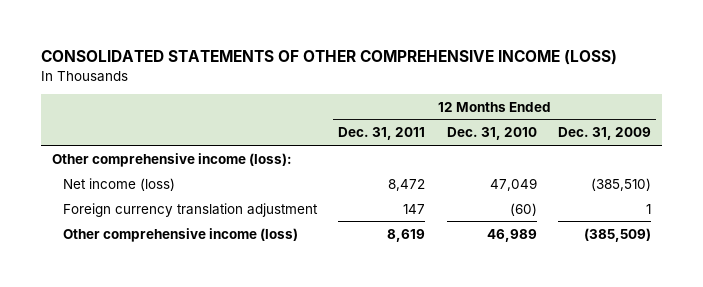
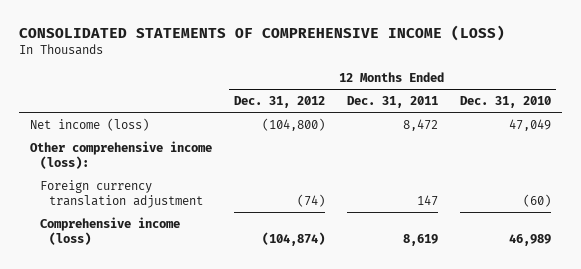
- CONSOLIDATED STATEMENTS OF OTHER COMPREHENSIVE INCOME (LOSS)
+ CONSOLIDATED STATEMENTS OF COMPREHENSIVE INCOME (LOSS)
- | 12 Months Ended Dec. 31, 2011 | 12 Months Ended Dec. 31, 2010 | 12 Months Ended Dec. 31, 2009
+ | 12 Months Ended Dec. 31, 2012 | 12 Months Ended Dec. 31, 2011 | 12 Months Ended Dec. 31, 2010
moved down: Other comprehensive income (loss):
- Other comprehensive income (loss) | 8,619 | 46,989 | (385,509)
+ Comprehensive income (loss) | (104,874) | 8,619 | 46,989

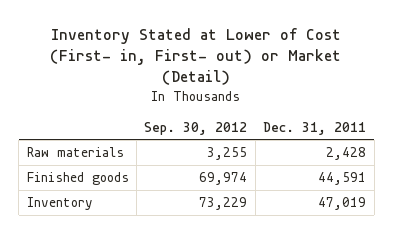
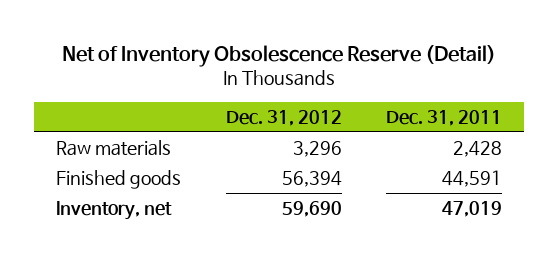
- Inventory Stated at Lower of Cost (First- in, First- out) or Market (Detail)
+ Net of Inventory Obsolescence Reserve (Detail)
- | Sep. 30, 2012 | Dec. 31, 2011
+ | Dec. 31, 2012 | Dec. 31, 2011
- Inventory | 73,229 | 47,019
+ Inventory, net | 59,690 | 47,019

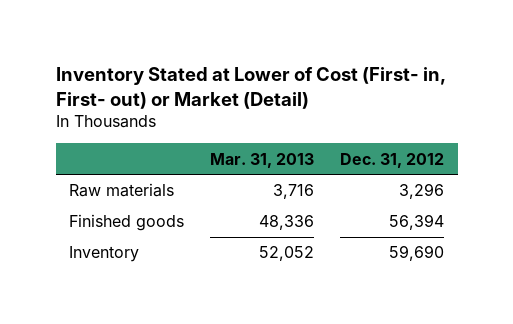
- Net of Inventory Obsolescence Reserve (Detail)
+ Inventory Stated at Lower of Cost (First- in, First- out) or Market (Detail)
- | Dec. 31, 2012 | Dec. 31, 2011
+ | Mar. 31, 2013 | Dec. 31, 2012
- Inventory, net | 59,690 | 47,019
+ Inventory | 52,052 | 59,690

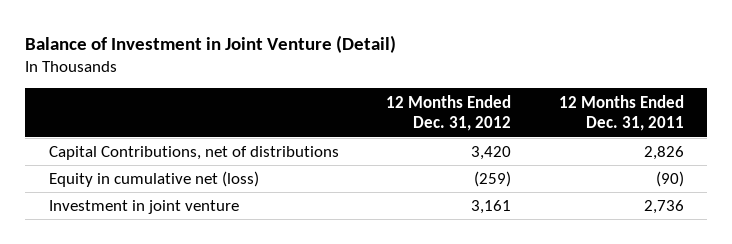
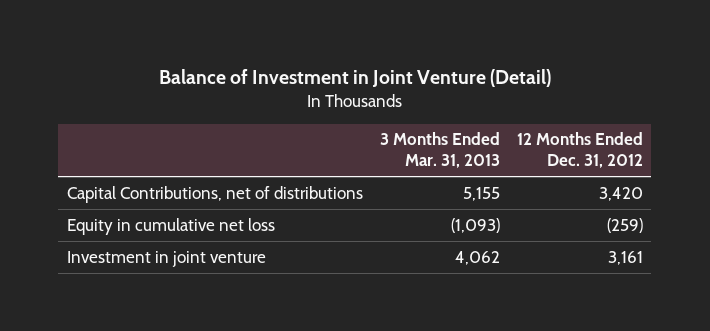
- | 12 Months Ended Dec. 31, 2012 | 12 Months Ended Dec. 31, 2011
+ | 3 Months Ended Mar. 31, 2013 | 12 Months Ended Dec. 31, 2012
- Equity in cumulative net (loss) | (259) | (90)
+ Equity in cumulative net loss | (1,093) | (259)

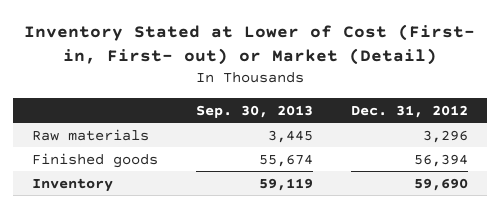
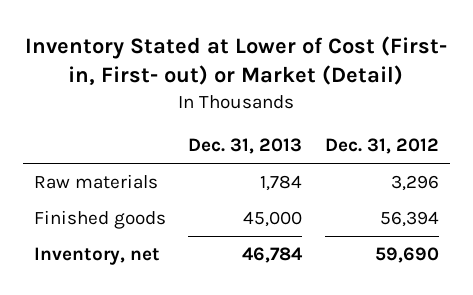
- | Sep. 30, 2013 | Dec. 31, 2012
+ | Dec. 31, 2013 | Dec. 31, 2012
- Inventory | 59,119 | 59,690
+ Inventory, net | 46,784 | 59,690

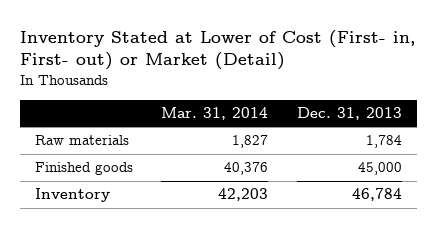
- | Dec. 31, 2013 | Dec. 31, 2012
+ | Mar. 31, 2014 | Dec. 31, 2013
- Inventory, net | 46,784 | 59,690
+ Inventory | 42,203 | 46,784

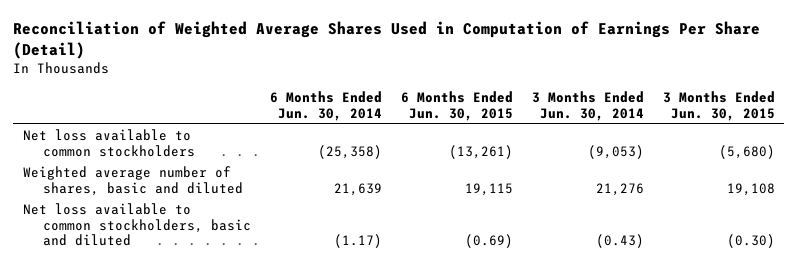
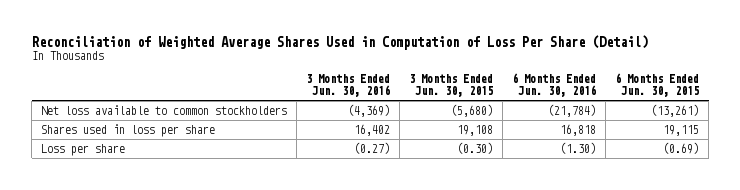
- Reconciliation of Weighted Average Shares Used in Computation of Earnings Per Share (Detail)
+ Reconciliation of Weighted Average Shares Used in Computation of Loss Per Share (Detail)
- | 6 Months Ended Jun. 30, 2014 | 6 Months Ended Jun. 30, 2015 | 3 Months Ended Jun. 30, 2014 | 3 Months Ended Jun. 30, 2015
+ | 3 Months Ended Jun. 30, 2016 | 3 Months Ended Jun. 30, 2015 | 6 Months Ended Jun. 30, 2016 | 6 Months Ended Jun. 30, 2015
- Weighted average number of shares, basic and diluted | 21,639 | 19,115 | 21,276 | 19,108
- Net loss available to common stockholders, basic and diluted | (1.17) | (0.69) | (0.43) | (0.30)
+ Shares used in loss per share | 16,402 | 19,108 | 16,818 | 19,115
+ Loss per share | (0.27) | (0.30) | (1.30) | (0.69)

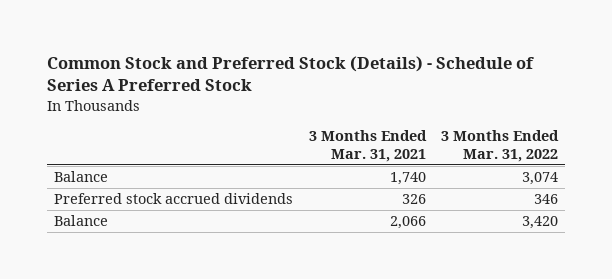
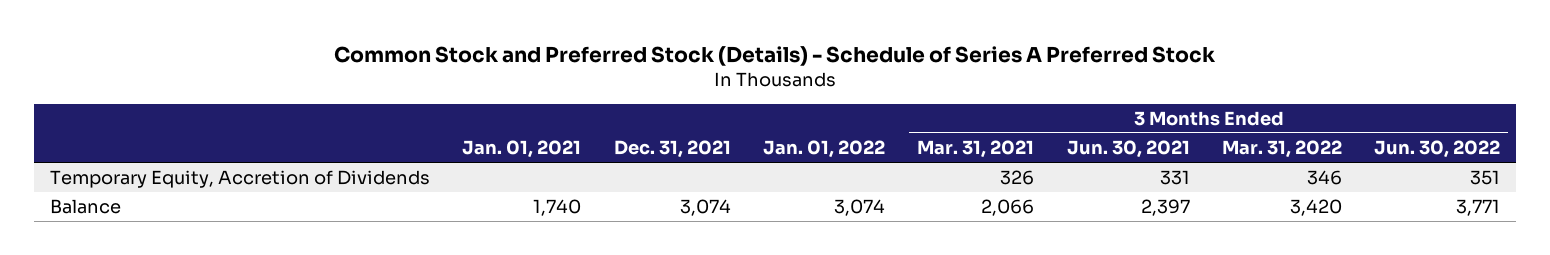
- | 3 Months Ended Mar. 31, 2021 | 3 Months Ended Mar. 31, 2022
+ | Jan. 01, 2021 | Dec. 31, 2021 | Jan. 01, 2022 | 3 Months Ended Mar. 31, 2021 | 3 Months Ended Jun. 30, 2021 | 3 Months Ended Mar. 31, 2022 | 3 Months Ended Jun. 30, 2022
- Balance | 1,740 | 3,074
- Preferred stock accrued dividends | 326 | 346
+ Temporary Equity, Accretion of Dividends | | | | 326 | 331 | 346 | 351

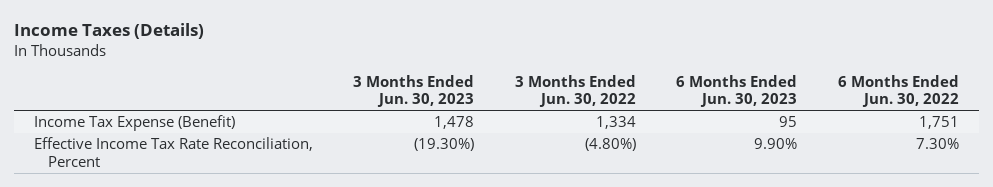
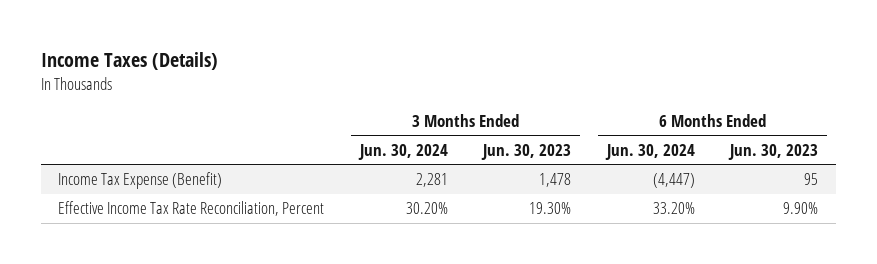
- | 3 Months Ended Jun. 30, 2023 | 3 Months Ended Jun. 30, 2022 | 6 Months Ended Jun. 30, 2023 | 6 Months Ended Jun. 30, 2022
+ | 3 Months Ended Jun. 30, 2024 | 3 Months Ended Jun. 30, 2023 | 6 Months Ended Jun. 30, 2024 | 6 Months Ended Jun. 30, 2023
- Effective Income Tax Rate Reconciliation, Percent | (19.30%) | (4.80%) | 9.90% | 7.30%
+ Effective Income Tax Rate Reconciliation, Percent | 30.20% | 19.30% | 33.20% | 9.90%

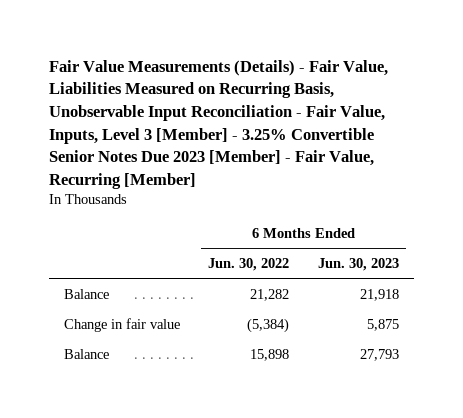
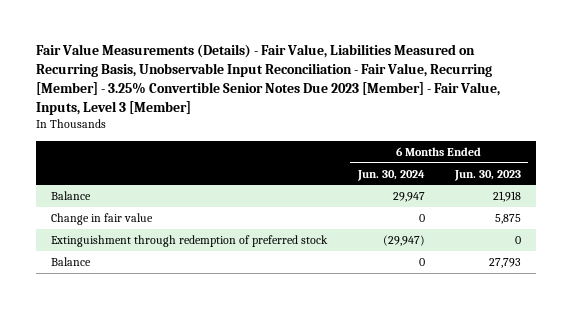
- Fair Value Measurements (Details) - Fair Value, Liabilities Measured on Recurring Basis, Unobservable Input Reconciliation - Fair Value, Inputs, Level 3 [Member] - 3.25% Convertible Senior Notes Due 2023 [Member] - Fair Value, Recurring [Member]
+ Fair Value Measurements (Details) - Fair Value, Liabilities Measured on Recurring Basis, Unobservable Input Reconciliation - Fair Value, Recurring [Member] - 3.25% Convertible Senior Notes Due 2023 [Member] - Fair Value, Inputs, Level 3 [Member]
- | 6 Months Ended Jun. 30, 2022 | 6 Months Ended Jun. 30, 2023
+ | 6 Months Ended Jun. 30, 2024 | 6 Months Ended Jun. 30, 2023
+ Extinguishment through redemption of preferred stock | (29,947) | 0

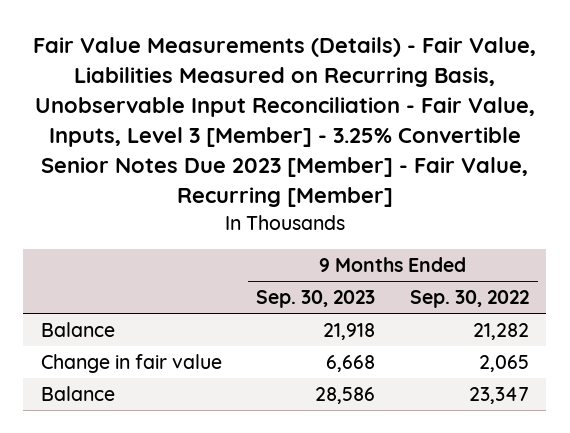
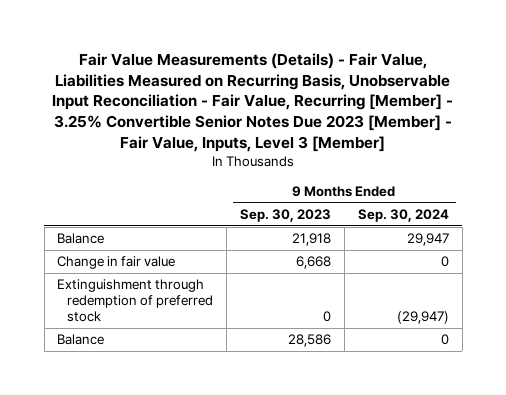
- Fair Value Measurements (Details) - Fair Value, Liabilities Measured on Recurring Basis, Unobservable Input Reconciliation - Fair Value, Inputs, Level 3 [Member] - 3.25% Convertible Senior Notes Due 2023 [Member] - Fair Value, Recurring [Member]
+ Fair Value Measurements (Details) - Fair Value, Liabilities Measured on Recurring Basis, Unobservable Input Reconciliation - Fair Value, Recurring [Member] - 3.25% Convertible Senior Notes Due 2023 [Member] - Fair Value, Inputs, Level 3 [Member]
- | 9 Months Ended Sep. 30, 2023 | 9 Months Ended Sep. 30, 2022
+ | 9 Months Ended Sep. 30, 2023 | 9 Months Ended Sep. 30, 2024
+ Extinguishment through redemption of preferred stock | 0 | (29,947)

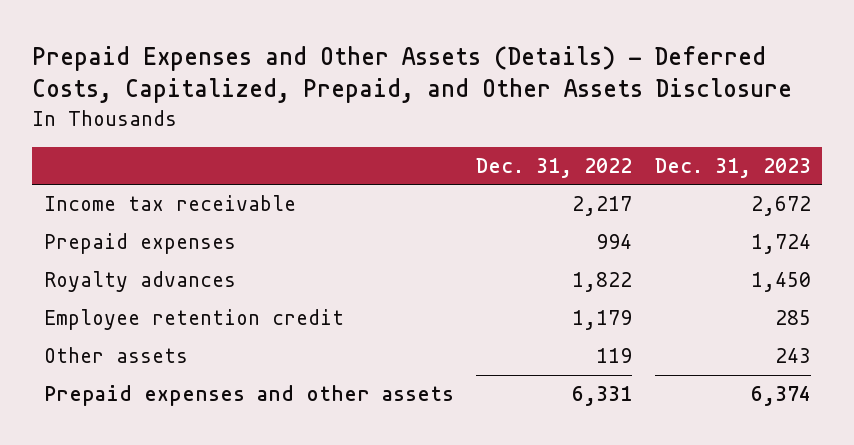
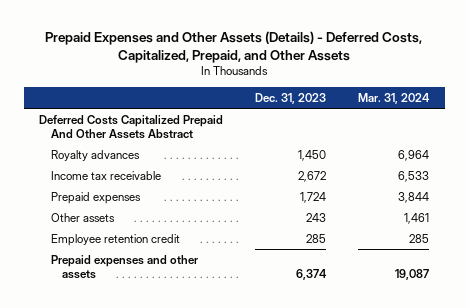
- Prepaid Expenses and Other Assets (Details) - Deferred Costs, Capitalized, Prepaid, and Other Assets Disclosure
+ Prepaid Expenses and Other Assets (Details) - Deferred Costs, Capitalized, Prepaid, and Other Assets
- | Dec. 31, 2022 | Dec. 31, 2023
+ | Dec. 31, 2023 | Mar. 31, 2024
+ Deferred Costs Capitalized Prepaid And Other Assets Abstract
moved up: Royalty advances | 1,450 | 6,964
moved down: Employee retention credit | 285 | 285

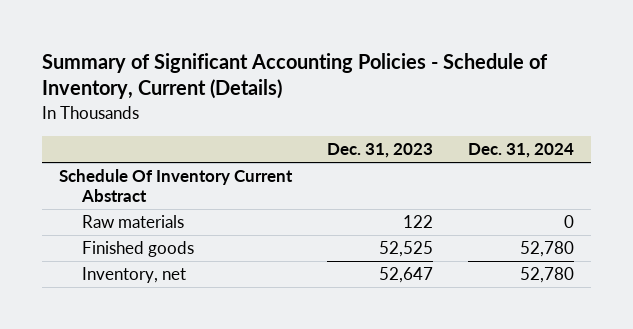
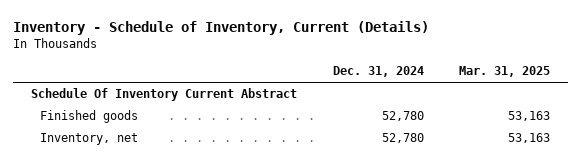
- Summary of Significant Accounting Policies - Schedule of Inventory, Current (Details)
+ Inventory - Schedule of Inventory, Current (Details)
- | Dec. 31, 2023 | Dec. 31, 2024
+ | Dec. 31, 2024 | Mar. 31, 2025
- Raw materials | 122 | 0

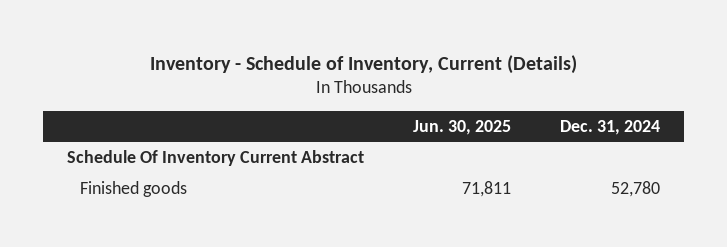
- | Dec. 31, 2024 | Mar. 31, 2025
+ | Jun. 30, 2025 | Dec. 31, 2024
- Inventory, net | 52,780 | 53,163

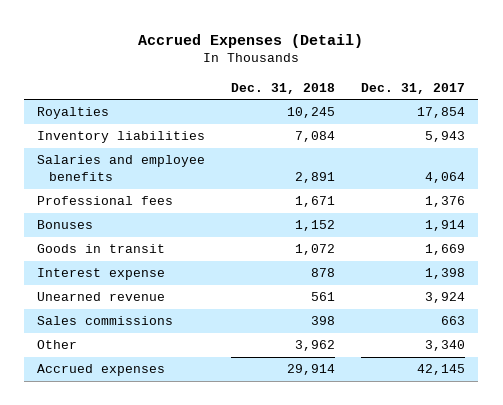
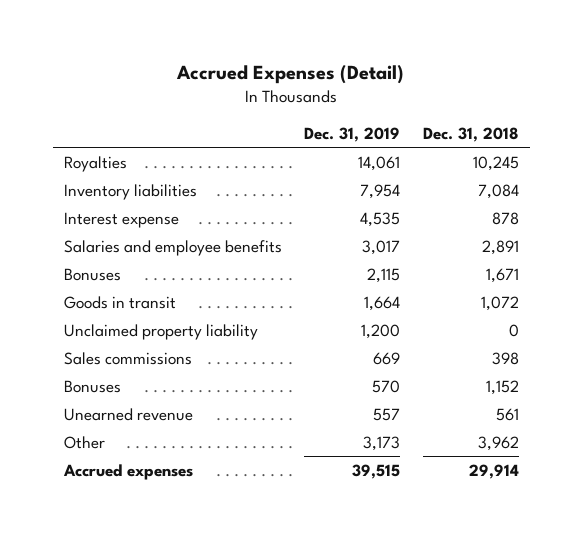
- | Dec. 31, 2018 | Dec. 31, 2017
+ | Dec. 31, 2019 | Dec. 31, 2018
moved up: Interest expense | 4,535 | 878
- Professional fees | 1,671 | 1,376
+ Bonuses | 2,115 | 1,671
+ Unclaimed property liability | 1,200 | 0
moved down: Bonuses | 570 | 1,152
moved down: Unearned revenue | 557 | 561

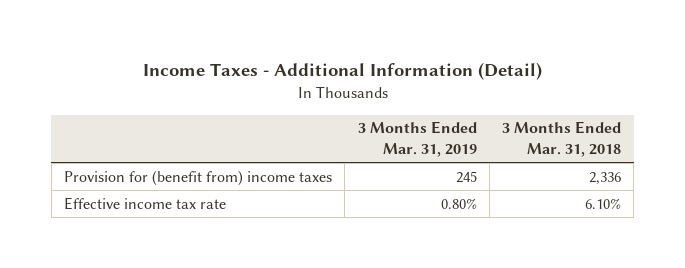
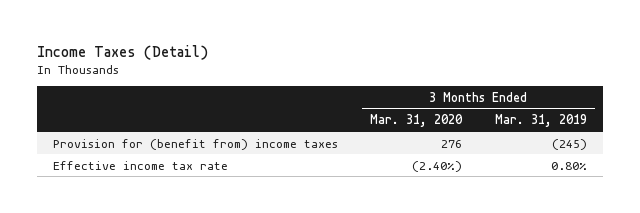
- Income Taxes - Additional Information (Detail)
+ Income Taxes (Detail)
- | 3 Months Ended Mar. 31, 2019 | 3 Months Ended Mar. 31, 2018
+ | 3 Months Ended Mar. 31, 2020 | 3 Months Ended Mar. 31, 2019
- Provision for (benefit from) income taxes | 245 | 2,336
+ Provision for (benefit from) income taxes | 276 | (245)

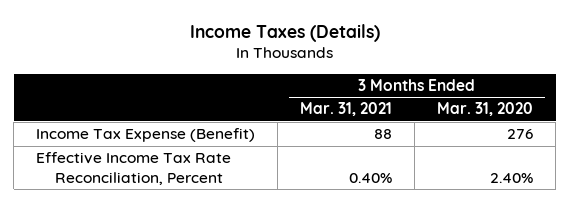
- Income Taxes (Detail)
+ Income Taxes (Details)
- | 3 Months Ended Mar. 31, 2020 | 3 Months Ended Mar. 31, 2019
+ | 3 Months Ended Mar. 31, 2021 | 3 Months Ended Mar. 31, 2020
- Provision for (benefit from) income taxes | 276 | (245)
- Effective income tax rate | (2.40%) | 0.80%
+ Income Tax Expense (Benefit) | 88 | 276
+ Effective Income Tax Rate Reconciliation, Percent | 0.40% | 2.40%

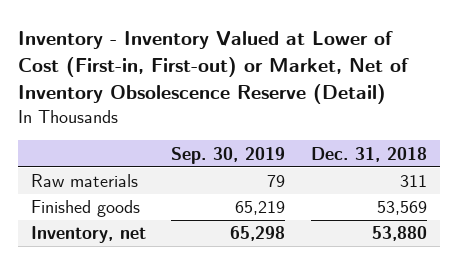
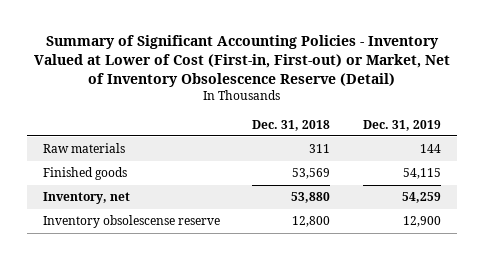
- Inventory - Inventory Valued at Lower of Cost (First-in, First-out) or Market, Net of Inventory Obsolescence Reserve (Detail)
+ Summary of Significant Accounting Policies - Inventory Valued at Lower of Cost (First-in, First-out) or Market, Net of Inventory Obsolescence Reserve (Detail)
- | Sep. 30, 2019 | Dec. 31, 2018
+ | Dec. 31, 2018 | Dec. 31, 2019
+ Inventory obsolescense reserve | 12,800 | 12,900

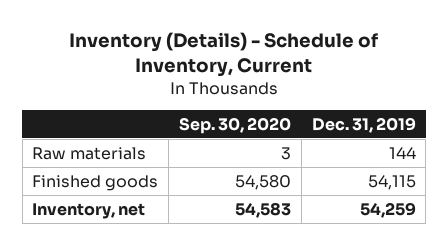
- Summary of Significant Accounting Policies - Inventory Valued at Lower of Cost (First-in, First-out) or Market, Net of Inventory Obsolescence Reserve (Detail)
+ Inventory (Details) - Schedule of Inventory, Current
- | Dec. 31, 2018 | Dec. 31, 2019
+ | Sep. 30, 2020 | Dec. 31, 2019
- Inventory obsolescense reserve | 12,800 | 12,900

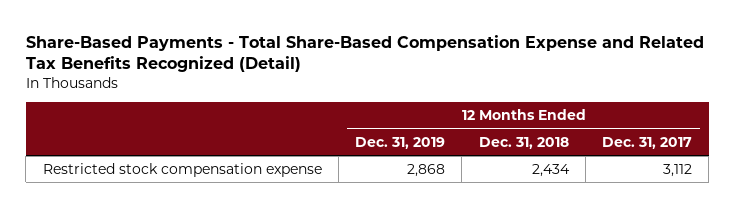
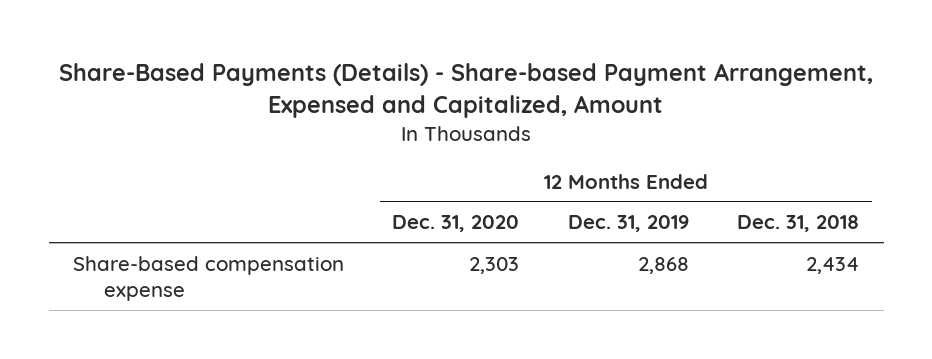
- Share-Based Payments - Total Share-Based Compensation Expense and Related Tax Benefits Recognized (Detail)
+ Share-Based Payments (Details) - Share-based Payment Arrangement, Expensed and Capitalized, Amount
- | 12 Months Ended Dec. 31, 2019 | 12 Months Ended Dec. 31, 2018 | 12 Months Ended Dec. 31, 2017
+ | 12 Months Ended Dec. 31, 2020 | 12 Months Ended Dec. 31, 2019 | 12 Months Ended Dec. 31, 2018
- Restricted stock compensation expense | 2,868 | 2,434 | 3,112
+ Share-based compensation expense | 2,303 | 2,868 | 2,434

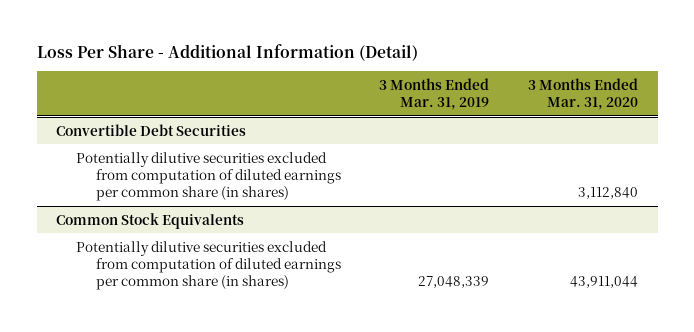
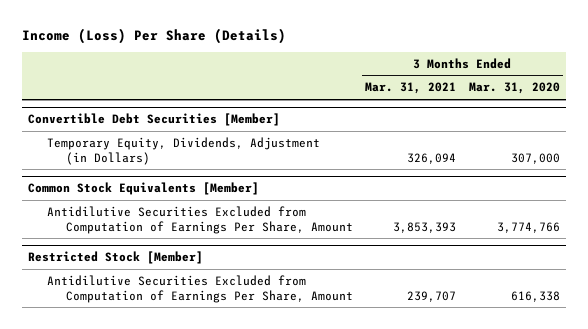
- Loss Per Share - Additional Information (Detail)
+ Income (Loss) Per Share (Details)
- | 3 Months Ended Mar. 31, 2019 | 3 Months Ended Mar. 31, 2020
+ | 3 Months Ended Mar. 31, 2021 | 3 Months Ended Mar. 31, 2020
- Convertible Debt Securities
- Potentially dilutive securities excluded from computation of diluted earnings per common share (in shares) | | 3,112,840
- Common Stock Equivalents
- Potentially dilutive securities excluded from computation of diluted earnings per common share (in shares) | 27,048,339 | 43,911,044
+ Convertible Debt Securities [Member]
+ Temporary Equity, Dividends, Adjustment (in Dollars) | 326,094 | 307,000
+ Common Stock Equivalents [Member]
+ Antidilutive Securities Excluded from Computation of Earnings Per Share, Amount | 3,853,393 | 3,774,766
+ Restricted Stock [Member]
+ Antidilutive Securities Excluded from Computation of Earnings Per Share, Amount | 239,707 | 616,338

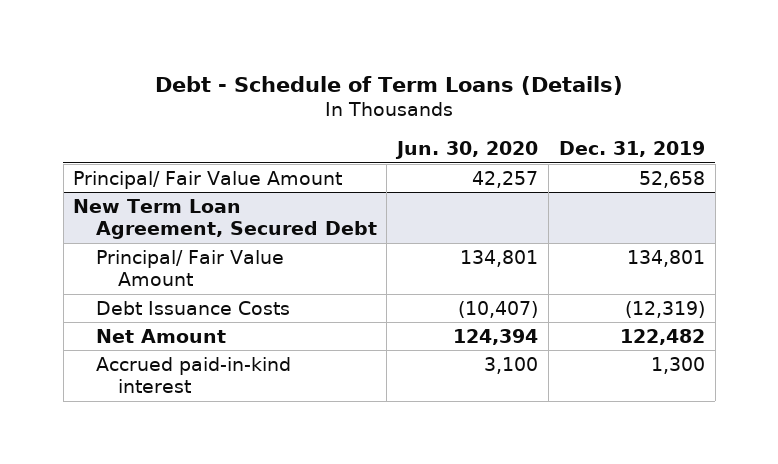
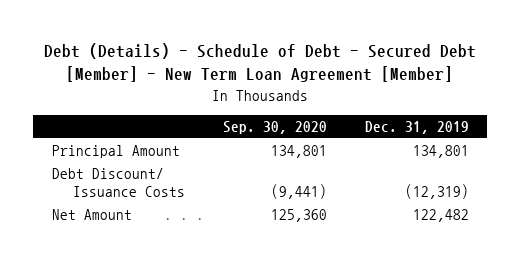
- Debt - Schedule of Term Loans (Details)
+ Debt (Details) - Schedule of Debt - Secured Debt [Member] - New Term Loan Agreement [Member]
- | Jun. 30, 2020 | Dec. 31, 2019
+ | Sep. 30, 2020 | Dec. 31, 2019
- Principal/ Fair Value Amount | 42,257 | 52,658
- New Term Loan Agreement, Secured Debt
- Principal/ Fair Value Amount | 134,801 | 134,801
- Debt Issuance Costs | (10,407) | (12,319)
+ Principal Amount | 134,801 | 134,801
+ Debt Discount/ Issuance Costs | (9,441) | (12,319)
- Accrued paid-in-kind interest | 3,100 | 1,300

